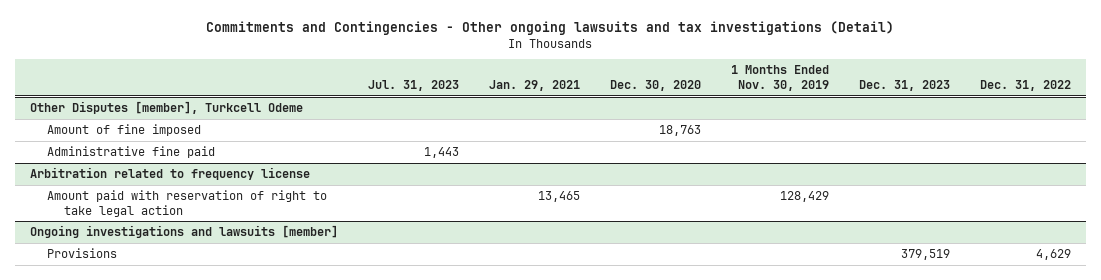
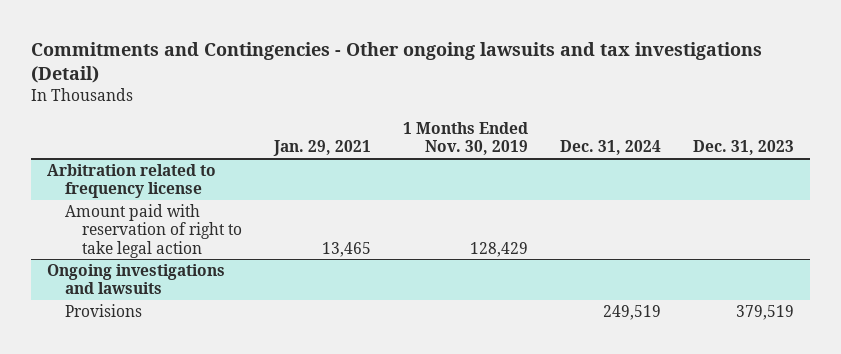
- | Jul. 31, 2023 | Jan. 29, 2021 | Dec. 30, 2020 | 1 Months Ended Nov. 30, 2019 | Dec. 31, 2023 | Dec. 31, 2022
+ | Jan. 29, 2021 | 1 Months Ended Nov. 30, 2019 | Dec. 31, 2024 | Dec. 31, 2023
- Other Disputes [member], Turkcell Odeme
- Amount of fine imposed | | | 18,763 | | |
- Administrative fine paid | 1,443 | | | | |
- Ongoing investigations and lawsuits [member]
+ Ongoing investigations and lawsuits

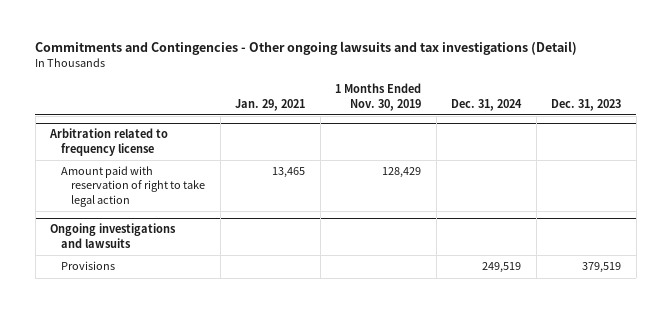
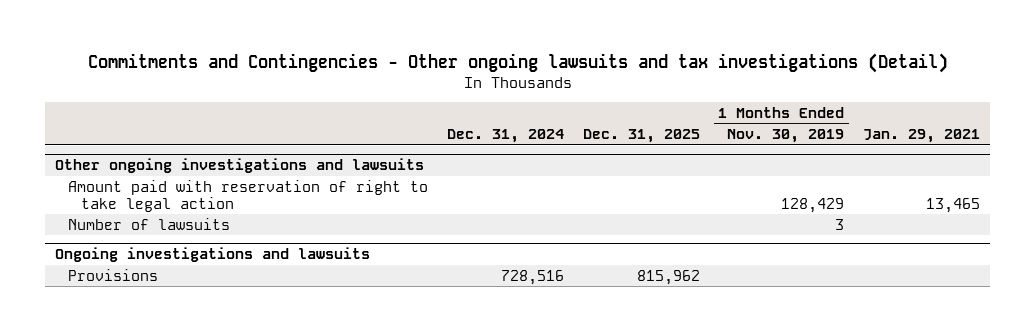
- | Jan. 29, 2021 | 1 Months Ended Nov. 30, 2019 | Dec. 31, 2024 | Dec. 31, 2023
+ | Dec. 31, 2024 | Dec. 31, 2025 | 1 Months Ended Nov. 30, 2019 | Jan. 29, 2021
- Arbitration related to frequency license
+ Other ongoing investigations and lawsuits
+ Number of lawsuits | | | 3 |
@ Ongoing investigations and lawsuits
- Provisions | | | 249,519 | 379,519
+ Provisions | 728,516 | 815,962 | |

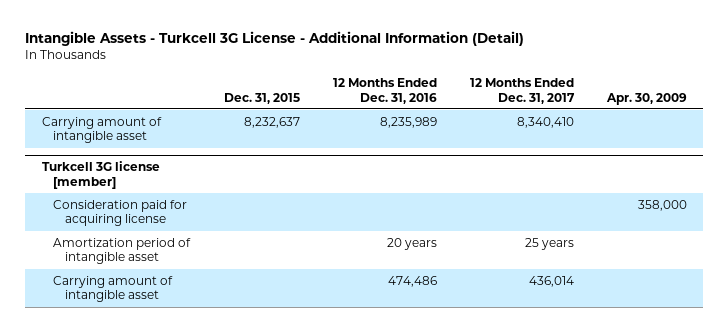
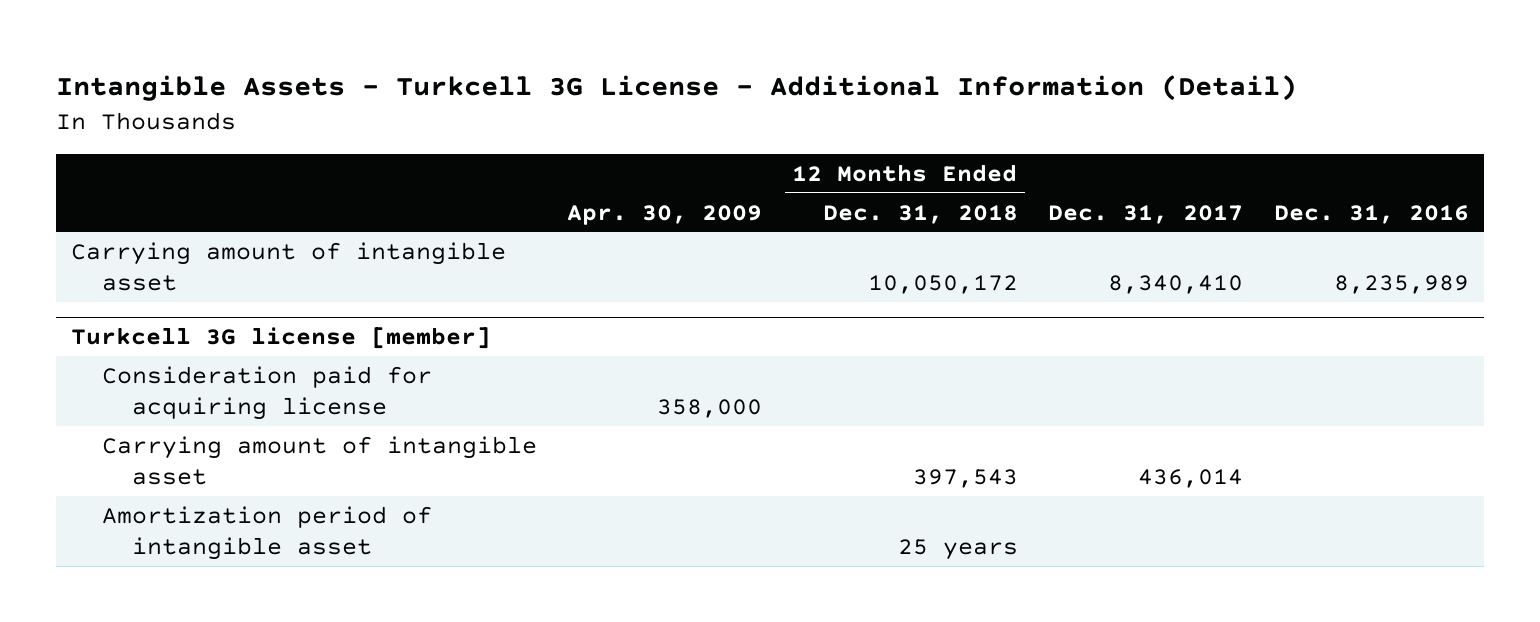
- | Dec. 31, 2015 | 12 Months Ended Dec. 31, 2016 | 12 Months Ended Dec. 31, 2017 | Apr. 30, 2009
+ | Apr. 30, 2009 | 12 Months Ended Dec. 31, 2018 | Dec. 31, 2017 | Dec. 31, 2016
@ Turkcell 3G license [member]
moved down: Amortization period of intangible asset | | 25 years | |

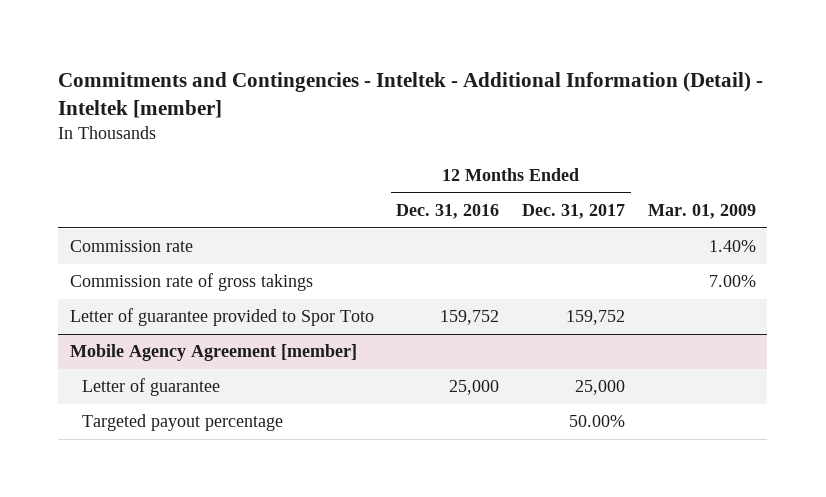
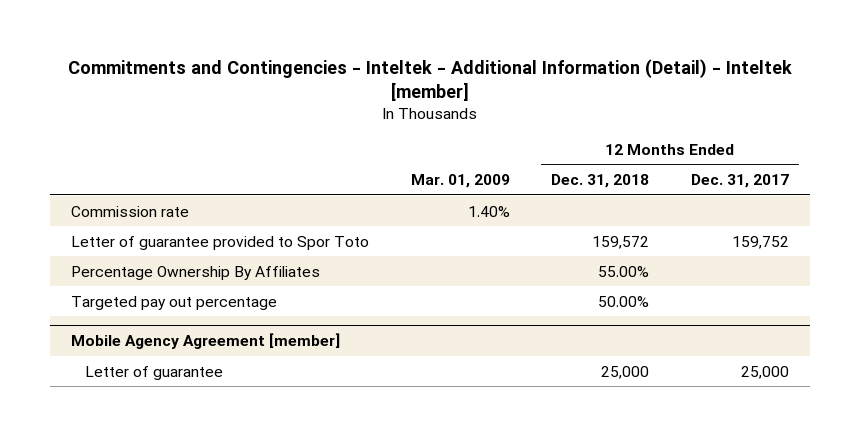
- | 12 Months Ended Dec. 31, 2016 | 12 Months Ended Dec. 31, 2017 | Mar. 01, 2009
+ | Mar. 01, 2009 | 12 Months Ended Dec. 31, 2018 | 12 Months Ended Dec. 31, 2017
- Commission rate of gross takings | | | 7.00%
+ Percentage Ownership By Affiliates | | 55.00% |
+ Targeted pay out percentage | | 50.00% |
@ Mobile Agency Agreement [member]
- Targeted payout percentage | | 50.00% |

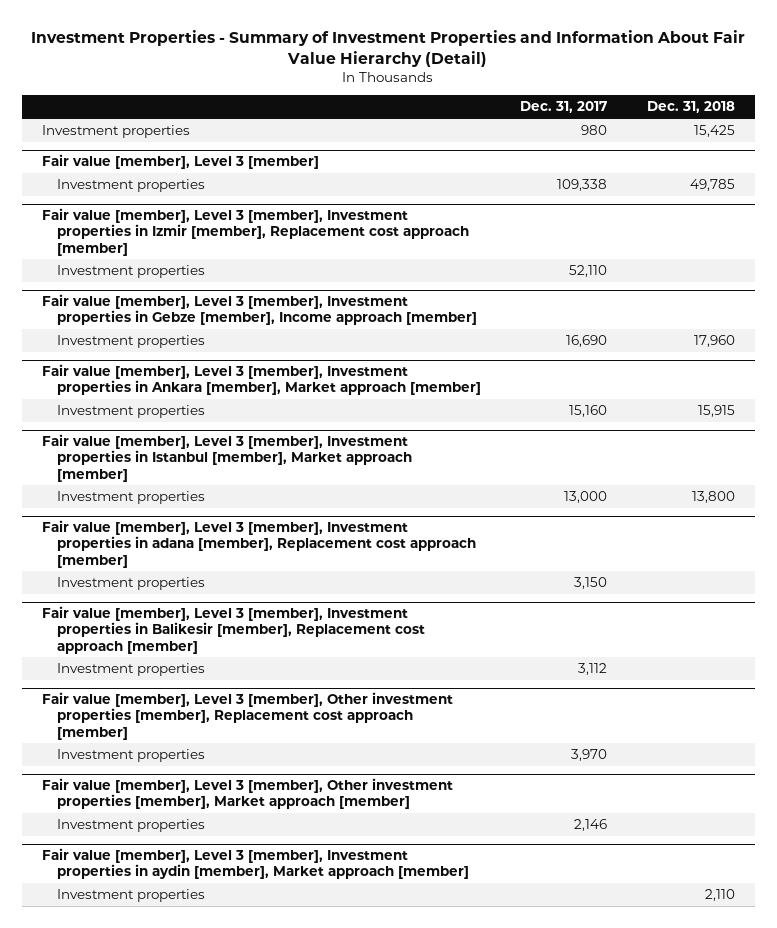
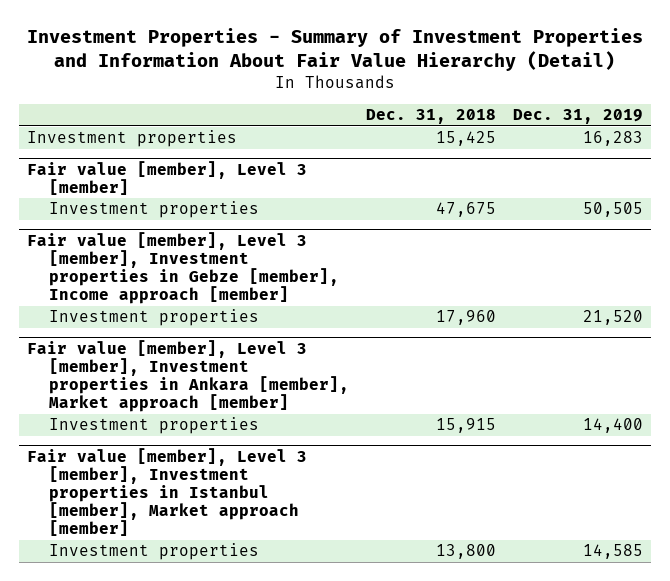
- | Dec. 31, 2017 | Dec. 31, 2018
+ | Dec. 31, 2018 | Dec. 31, 2019
@ Fair value [member], Level 3 [member]
- Investment properties | 109,338 | 49,785
- Fair value [member], Level 3 [member], Investment properties in Izmir [member], Replacement cost approach [member]
- Investment properties | 52,110 |
@ Fair value [member], Level 3 [member]
+ Investment properties | 47,675 | 50,505
- Fair value [member], Level 3 [member], Investment properties in adana [member], Replacement cost approach [member]
- Investment properties | 3,150 |
- Fair value [member], Level 3 [member], Investment properties in Balikesir [member], Replacement cost approach [member]
- Investment properties | 3,112 |
- Fair value [member], Level 3 [member], Other investment properties [member], Replacement cost approach [member]
- Investment properties | 3,970 |
- Fair value [member], Level 3 [member], Other investment properties [member], Market approach [member]
- Investment properties | 2,146 |
- Fair value [member], Level 3 [member], Investment properties in aydin [member], Market approach [member]
- Investment properties | | 2,110

